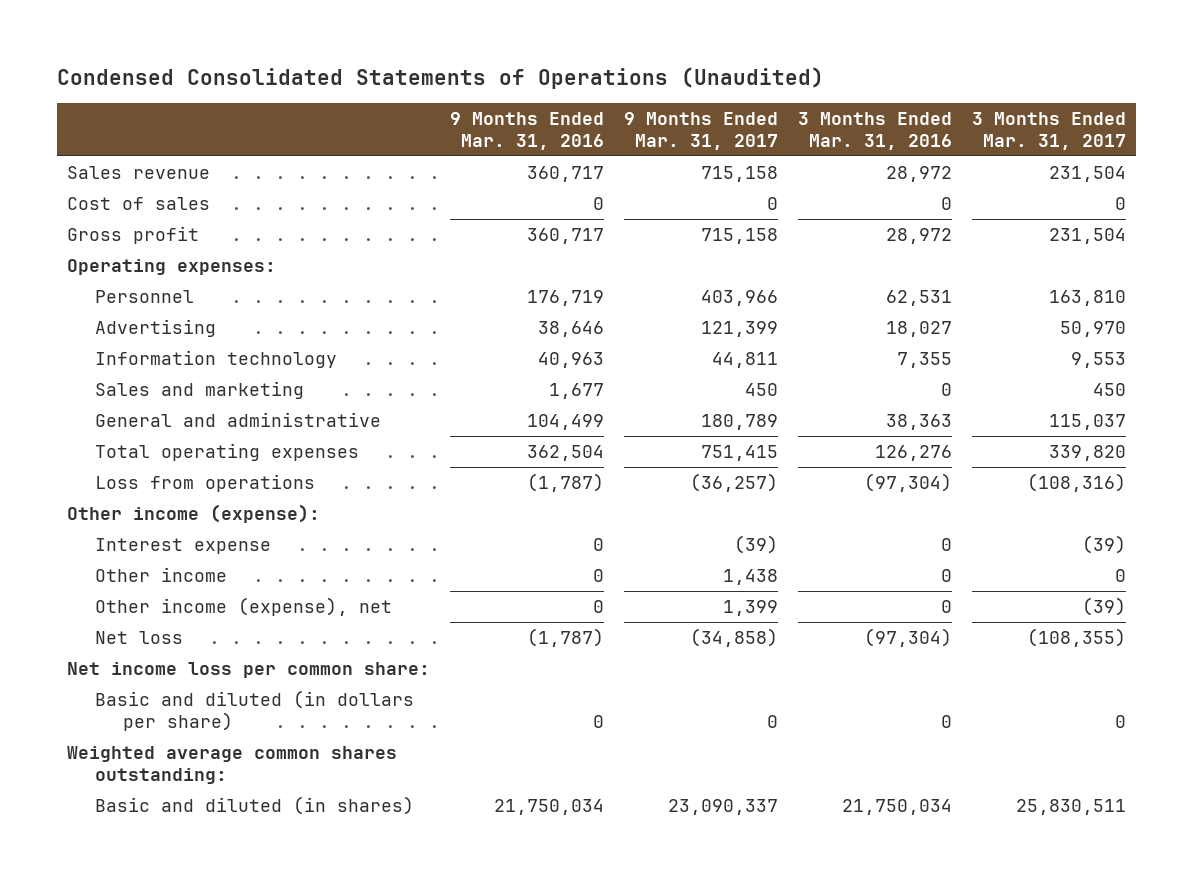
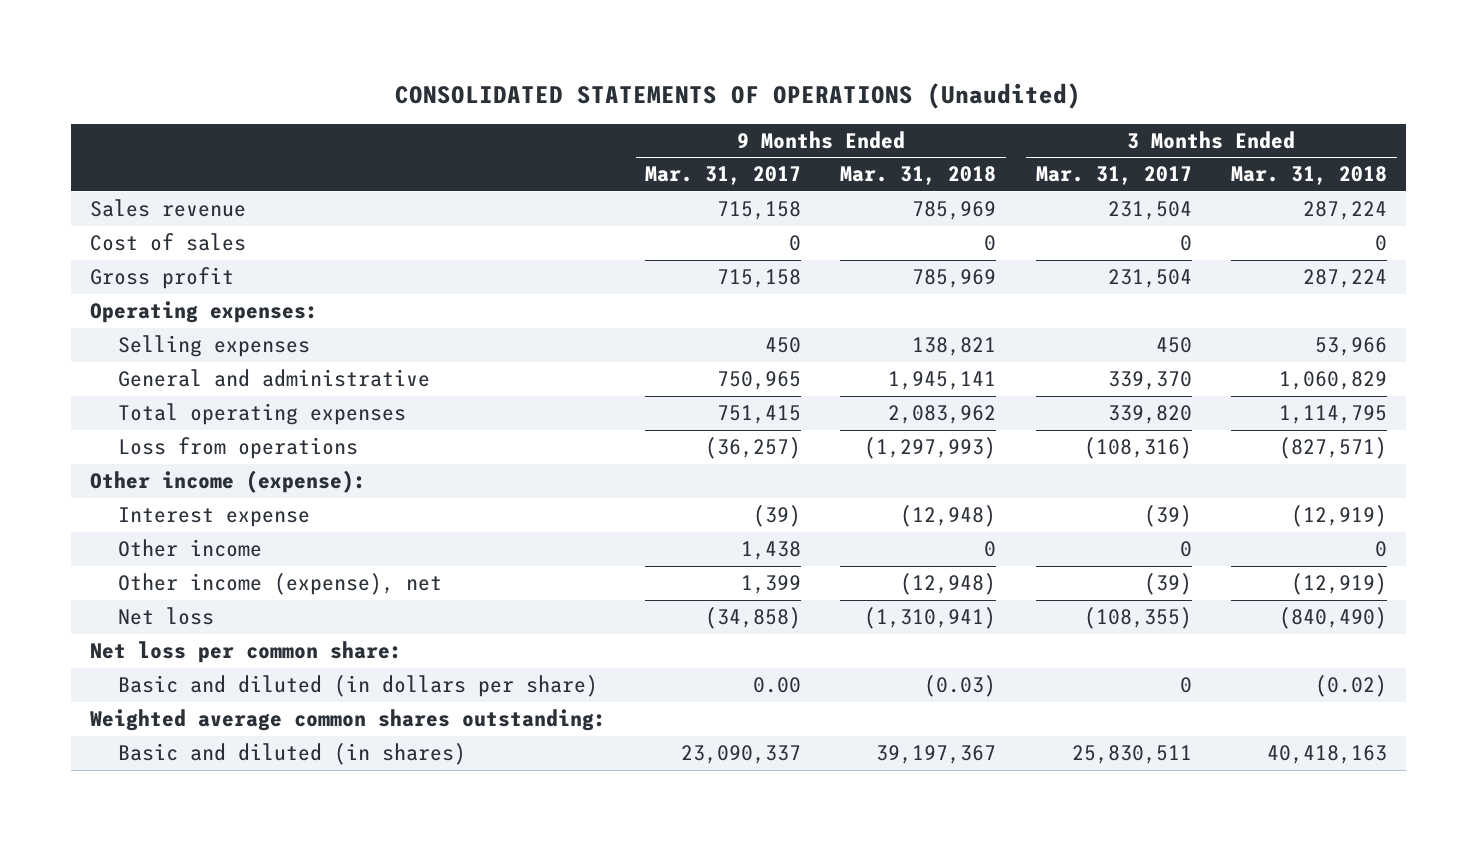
- Condensed Consolidated Statements of Operations (Unaudited)
+ CONSOLIDATED STATEMENTS OF OPERATIONS (Unaudited)
- | 9 Months Ended Mar. 31, 2016 | 9 Months Ended Mar. 31, 2017 | 3 Months Ended Mar. 31, 2016 | 3 Months Ended Mar. 31, 2017
+ | 9 Months Ended Mar. 31, 2017 | 9 Months Ended Mar. 31, 2018 | 3 Months Ended Mar. 31, 2017 | 3 Months Ended Mar. 31, 2018
- Personnel | 176,719 | 403,966 | 62,531 | 163,810
- Advertising | 38,646 | 121,399 | 18,027 | 50,970
- Information technology | 40,963 | 44,811 | 7,355 | 9,553
- Sales and marketing | 1,677 | 450 | 0 | 450
- General and administrative | 104,499 | 180,789 | 38,363 | 115,037
+ Selling expenses | 450 | 138,821 | 450 | 53,966
+ General and administrative | 750,965 | 1,945,141 | 339,370 | 1,060,829
- Net income loss per common share:
- Basic and diluted (in dollars per share) | 0 | 0 | 0 | 0
+ Net loss per common share:
+ Basic and diluted (in dollars per share) | 0.00 | (0.03) | 0 | (0.02)

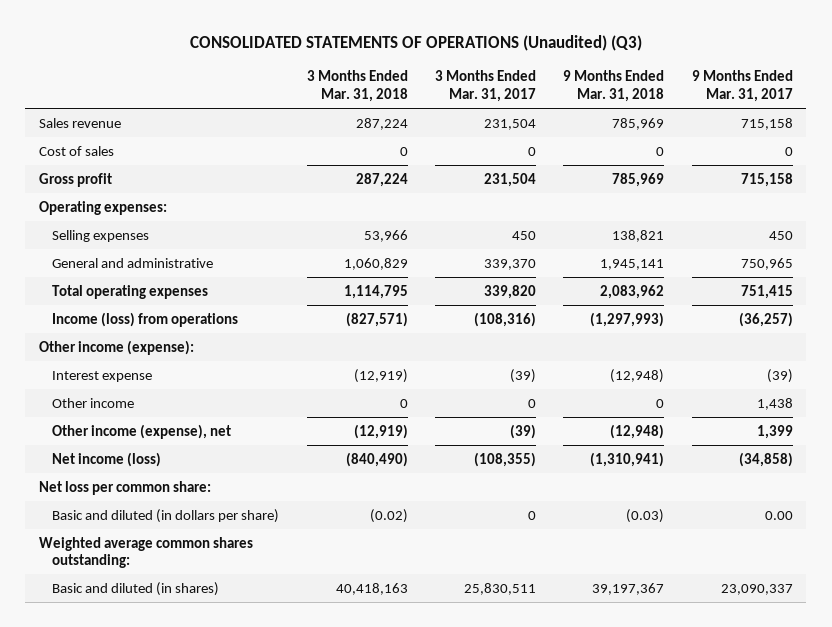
- CONSOLIDATED STATEMENTS OF OPERATIONS (Unaudited)
+ CONSOLIDATED STATEMENTS OF OPERATIONS (Unaudited) (Q3)
- | 9 Months Ended Mar. 31, 2017 | 9 Months Ended Mar. 31, 2018 | 3 Months Ended Mar. 31, 2017 | 3 Months Ended Mar. 31, 2018
+ | 3 Months Ended Mar. 31, 2018 | 3 Months Ended Mar. 31, 2017 | 9 Months Ended Mar. 31, 2018 | 9 Months Ended Mar. 31, 2017
- Loss from operations | (36,257) | (1,297,993) | (108,316) | (827,571)
+ Income (loss) from operations | (827,571) | (108,316) | (1,297,993) | (36,257)
- Net loss | (34,858) | (1,310,941) | (108,355) | (840,490)
+ Net income (loss) | (840,490) | (108,355) | (1,310,941) | (34,858)

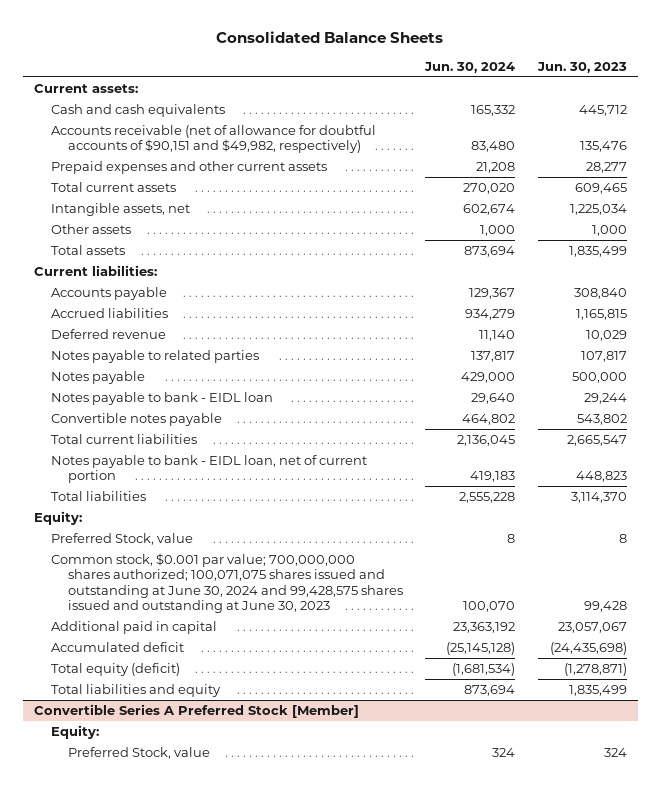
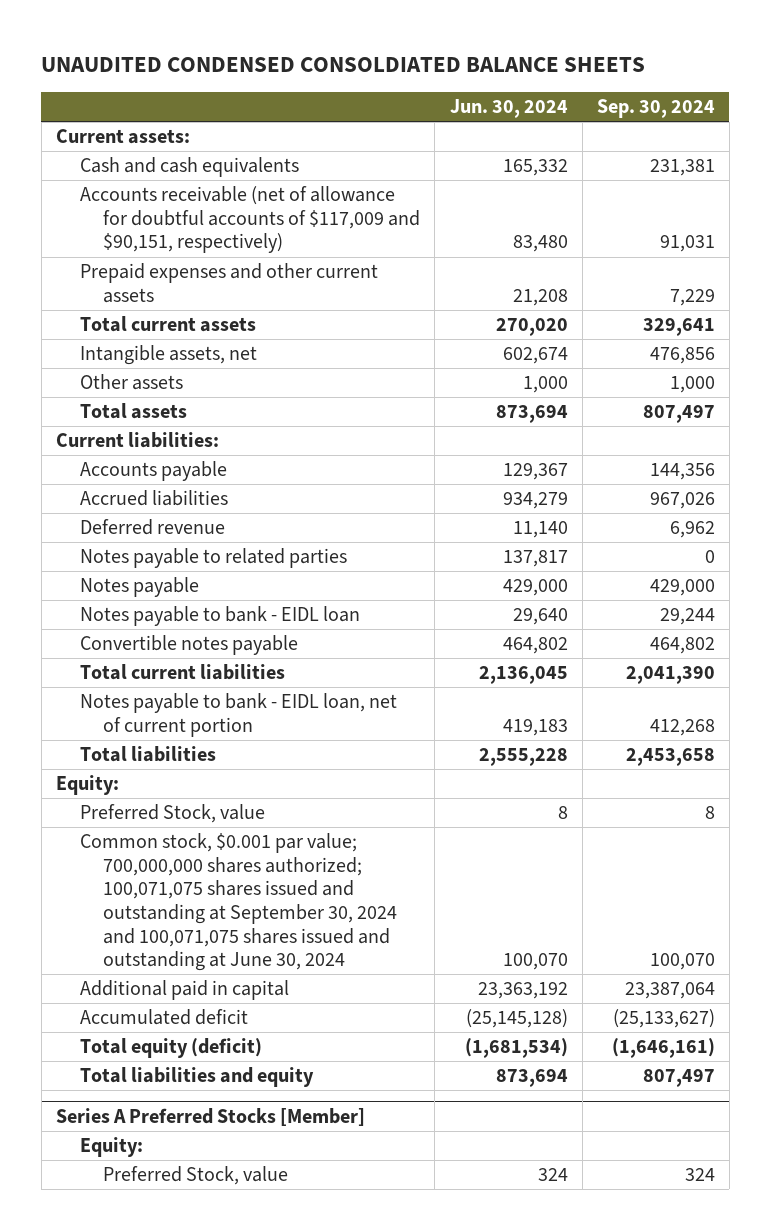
- Consolidated Balance Sheets
+ UNAUDITED CONDENSED CONSOLDIATED BALANCE SHEETS
- | Jun. 30, 2024 | Jun. 30, 2023
+ | Jun. 30, 2024 | Sep. 30, 2024
- Accounts receivable (net of allowance for doubtful accounts of $90,151 and $49,982, respectively) | 83,480 | 135,476
+ Accounts receivable (net of allowance for doubtful accounts of $117,009 and $90,151, respectively) | 83,480 | 91,031
- Common stock, $0.001 par value; 700,000,000 shares authorized; 100,071,075 shares issued and outstanding at June 30, 2024 and 99,428,575 shares issued and outstanding at June 30, 2023 | 100,070 | 99,428
+ Common stock, $0.001 par value; 700,000,000 shares authorized; 100,071,075 shares issued and outstanding at September 30, 2024 and 100,071,075 shares issued and outstanding at June 30, 2024 | 100,070 | 100,070
- Convertible Series A Preferred Stock [Member]
+ Series A Preferred Stocks [Member]

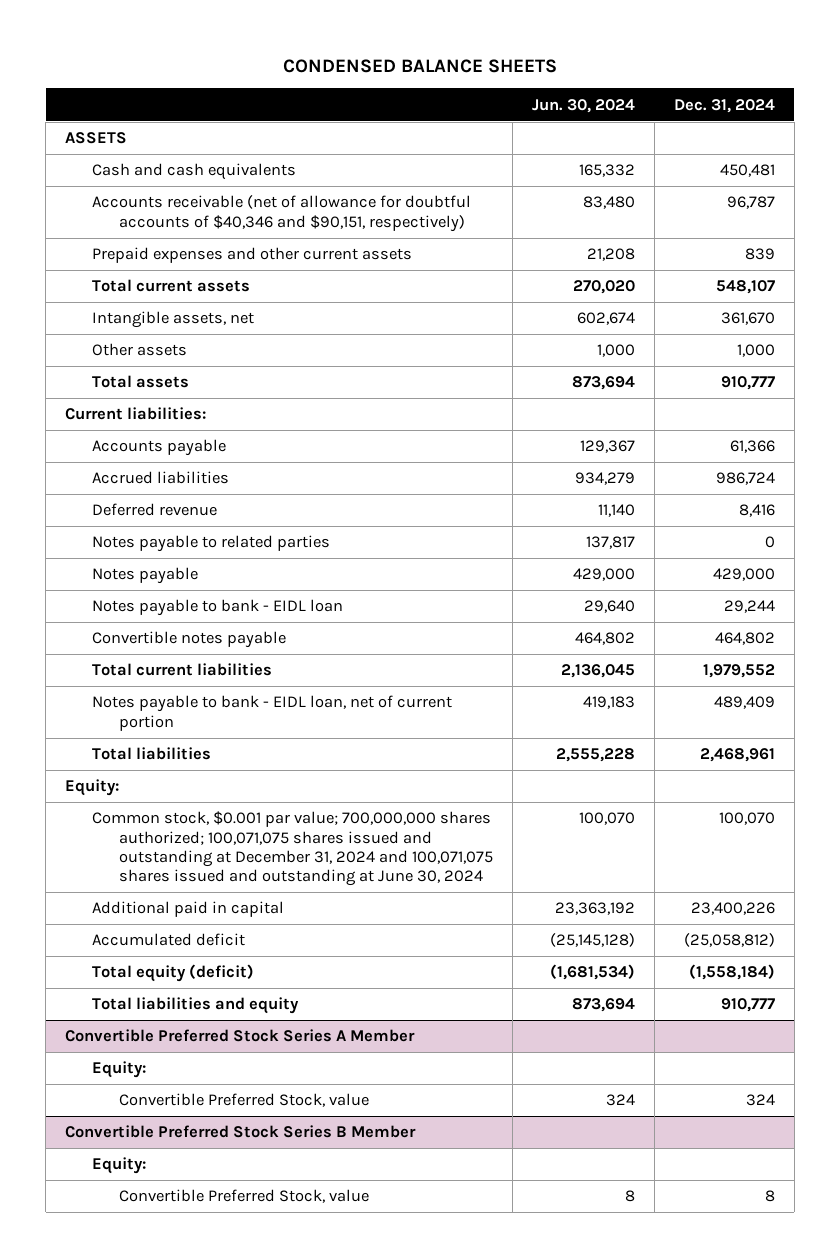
- UNAUDITED CONDENSED CONSOLDIATED BALANCE SHEETS
+ CONDENSED BALANCE SHEETS
- | Jun. 30, 2024 | Sep. 30, 2024
+ | Jun. 30, 2024 | Dec. 31, 2024
- Current assets:
+ ASSETS
- Accounts receivable (net of allowance for doubtful accounts of $117,009 and $90,151, respectively) | 83,480 | 91,031
+ Accounts receivable (net of allowance for doubtful accounts of $40,346 and $90,151, respectively) | 83,480 | 96,787
- Preferred Stock, value | 8 | 8
- Common stock, $0.001 par value; 700,000,000 shares authorized; 100,071,075 shares issued and outstanding at September 30, 2024 and 100,071,075 shares issued and outstanding at June 30, 2024 | 100,070 | 100,070
+ Common stock, $0.001 par value; 700,000,000 shares authorized; 100,071,075 shares issued and outstanding at December 31, 2024 and 100,071,075 shares issued and outstanding at June 30, 2024 | 100,070 | 100,070
- Series A Preferred Stocks [Member]
+ Convertible Preferred Stock Series A Member
- Preferred Stock, value | 324 | 324
+ Convertible Preferred Stock, value | 324 | 324
+ Convertible Preferred Stock Series B Member
+ Equity:
+ Convertible Preferred Stock, value | 8 | 8

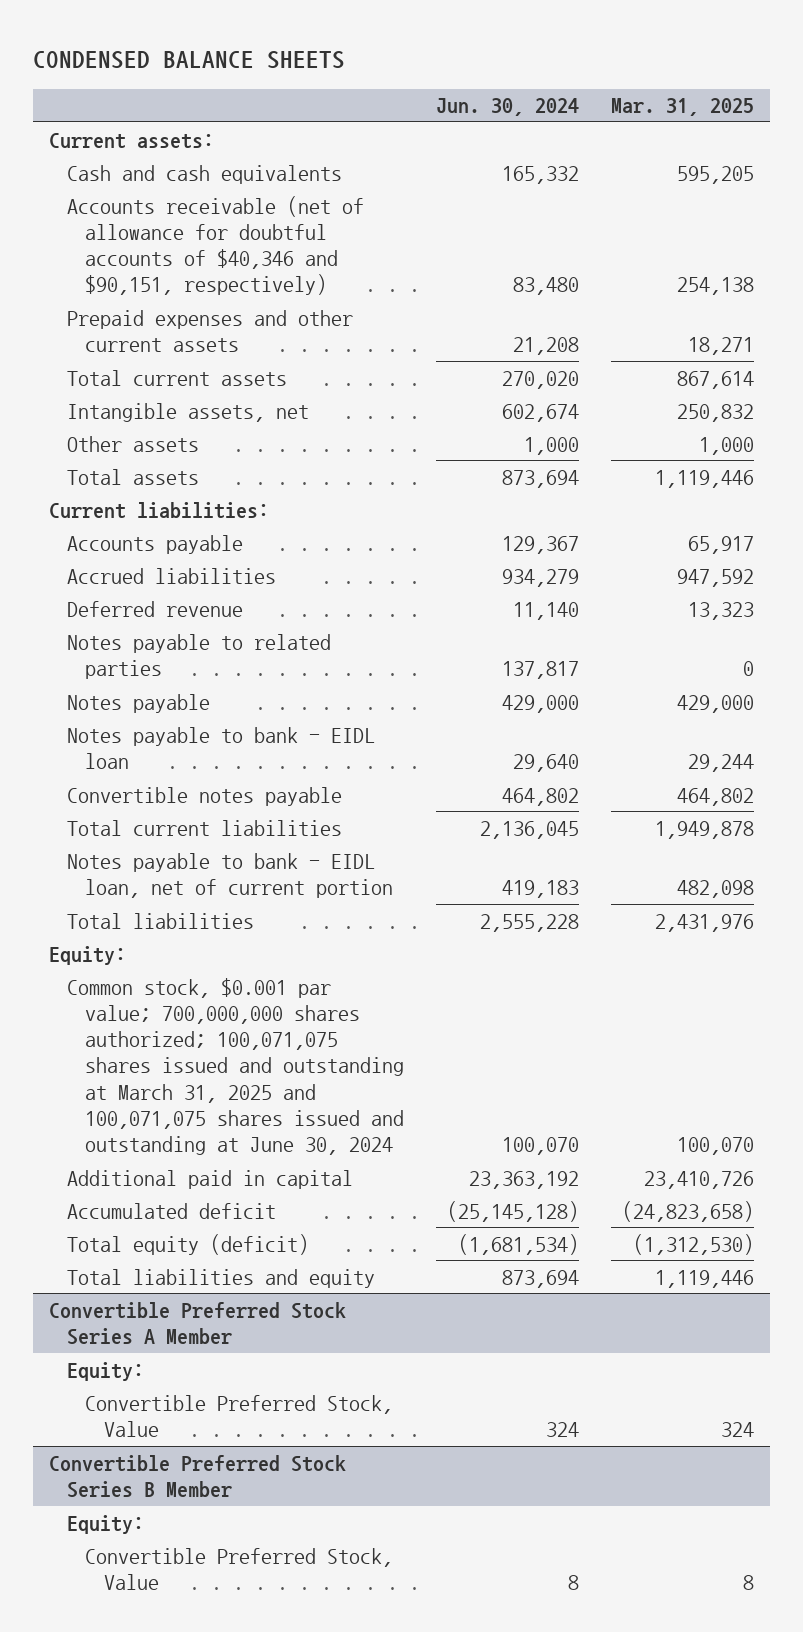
- | Jun. 30, 2024 | Dec. 31, 2024
+ | Jun. 30, 2024 | Mar. 31, 2025
- ASSETS
+ Current assets:
- Common stock, $0.001 par value; 700,000,000 shares authorized; 100,071,075 shares issued and outstanding at December 31, 2024 and 100,071,075 shares issued and outstanding at June 30, 2024 | 100,070 | 100,070
+ Common stock, $0.001 par value; 700,000,000 shares authorized; 100,071,075 shares issued and outstanding at March 31, 2025 and 100,071,075 shares issued and outstanding at June 30, 2024 | 100,070 | 100,070
@ Convertible Preferred Stock Series A Member
- Convertible Preferred Stock, value | 324 | 324
+ Convertible Preferred Stock, Value | 324 | 324
@ Convertible Preferred Stock Series B Member
- Convertible Preferred Stock, value | 8 | 8
+ Convertible Preferred Stock, Value | 8 | 8

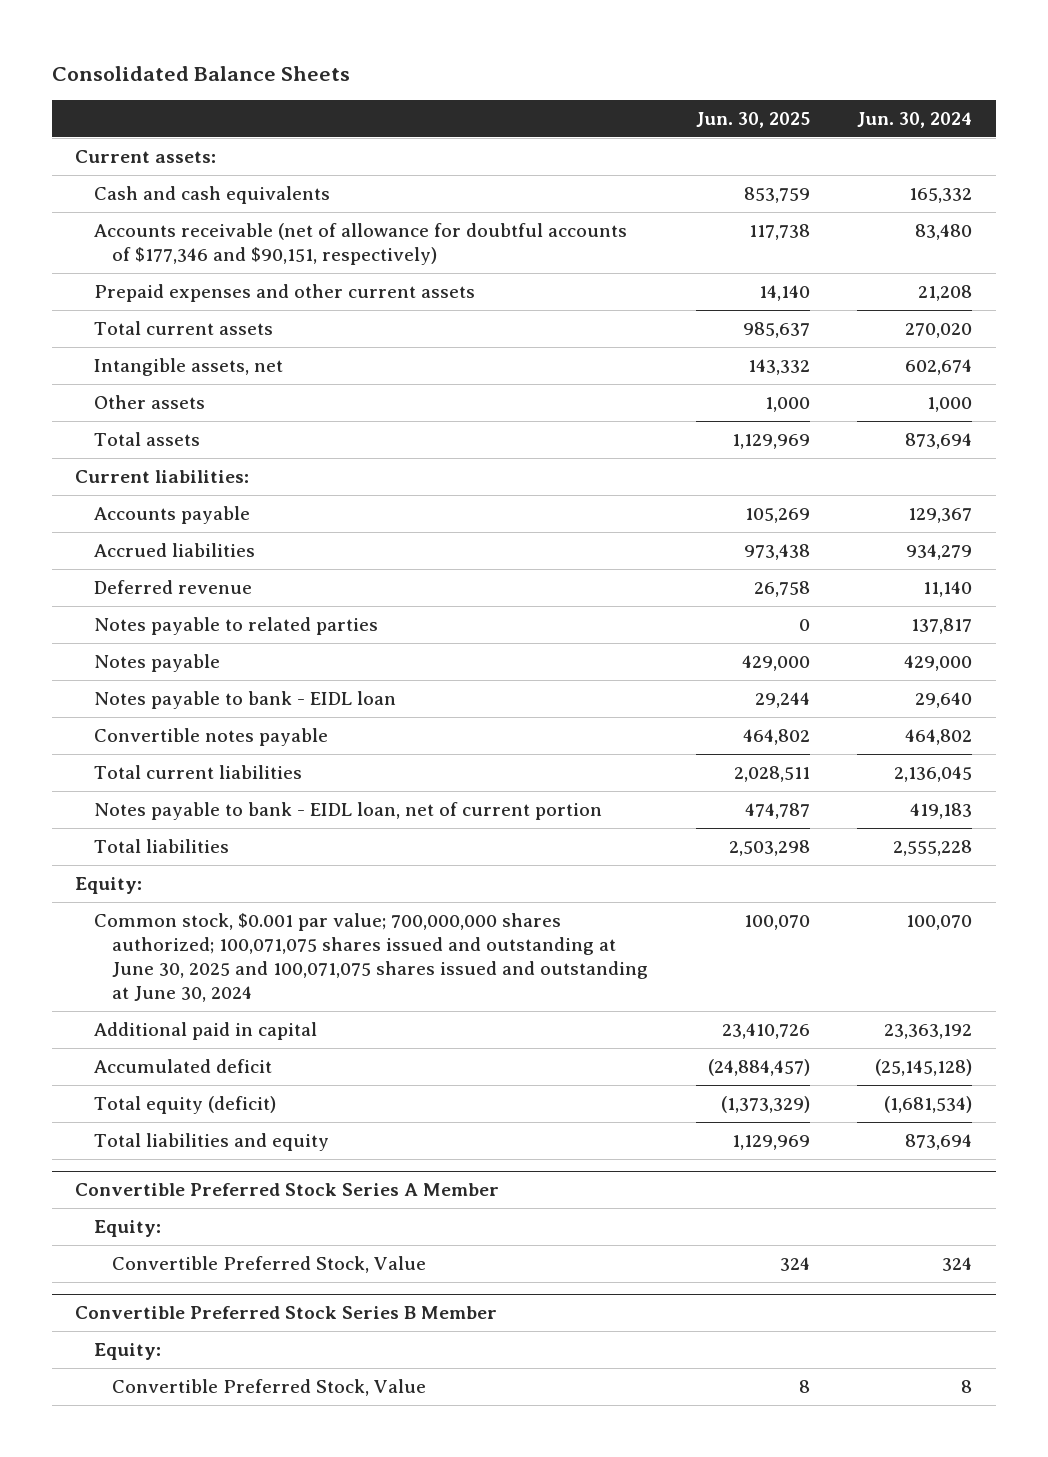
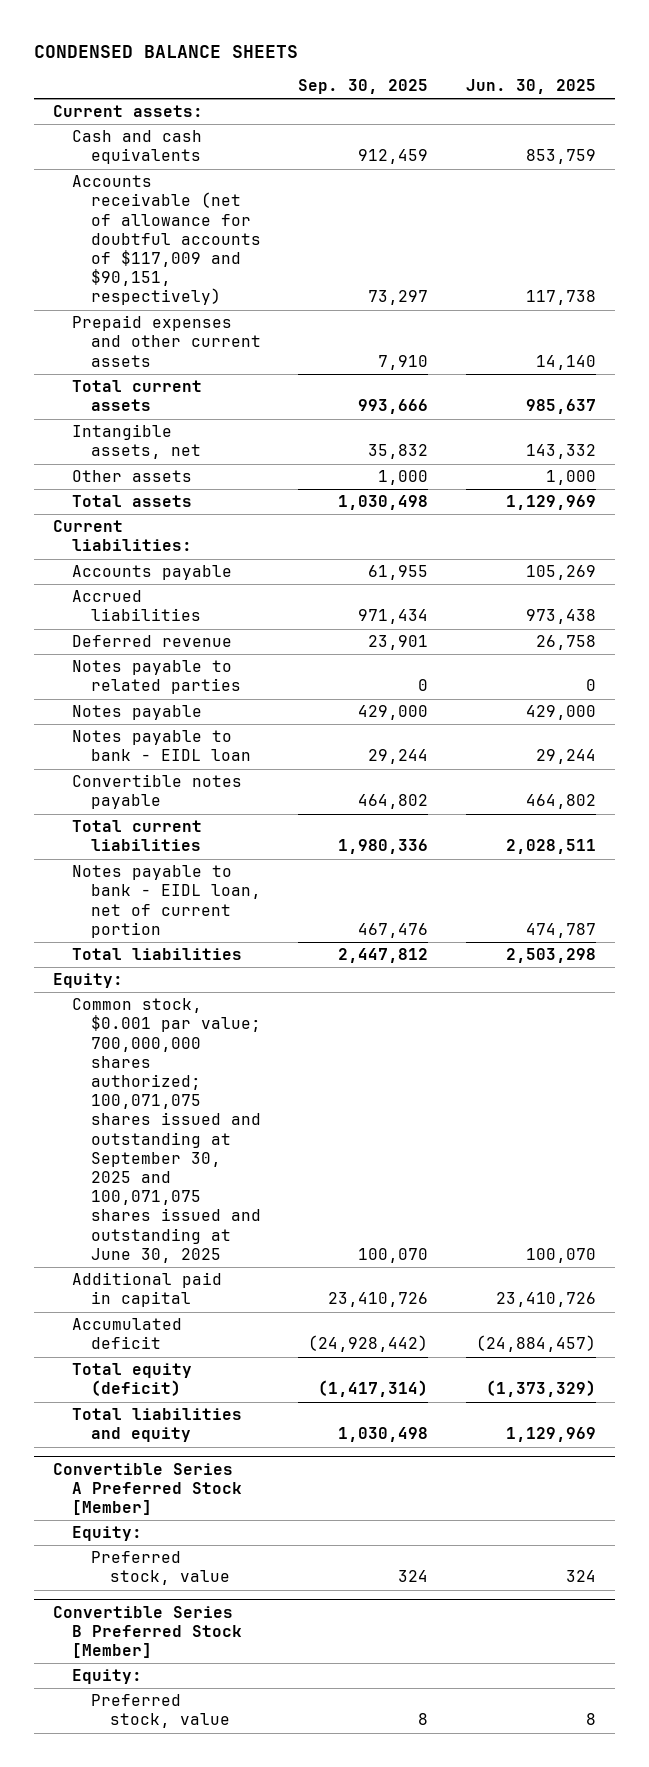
- Consolidated Balance Sheets
+ CONDENSED BALANCE SHEETS
- | Jun. 30, 2025 | Jun. 30, 2024
+ | Sep. 30, 2025 | Jun. 30, 2025
- Accounts receivable (net of allowance for doubtful accounts of $177,346 and $90,151, respectively) | 117,738 | 83,480
+ Accounts receivable (net of allowance for doubtful accounts of $117,009 and $90,151, respectively) | 73,297 | 117,738
- Common stock, $0.001 par value; 700,000,000 shares authorized; 100,071,075 shares issued and outstanding at June 30, 2025 and 100,071,075 shares issued and outstanding at June 30, 2024 | 100,070 | 100,070
+ Common stock, $0.001 par value; 700,000,000 shares authorized; 100,071,075 shares issued and outstanding at September 30, 2025 and 100,071,075 shares issued and outstanding at June 30, 2025 | 100,070 | 100,070
- Convertible Preferred Stock Series A Member
+ Convertible Series A Preferred Stock [Member]
- Convertible Preferred Stock, Value | 324 | 324
- Convertible Preferred Stock Series B Member
+ Preferred stock, value | 324 | 324
+ Convertible Series B Preferred Stock [Member]
- Convertible Preferred Stock, Value | 8 | 8
+ Preferred stock, value | 8 | 8

